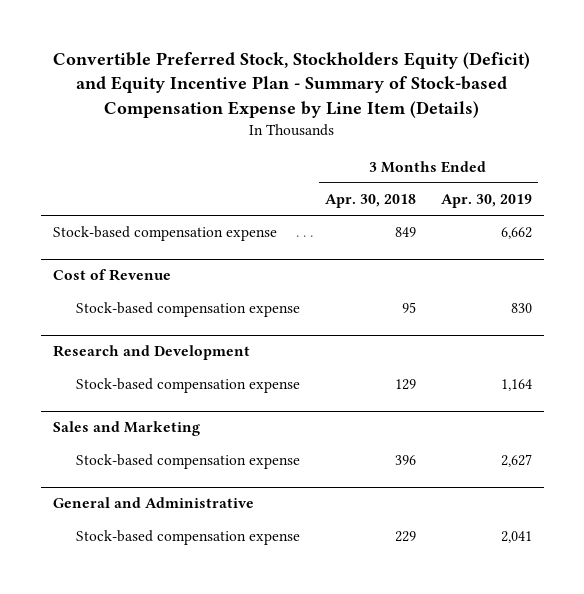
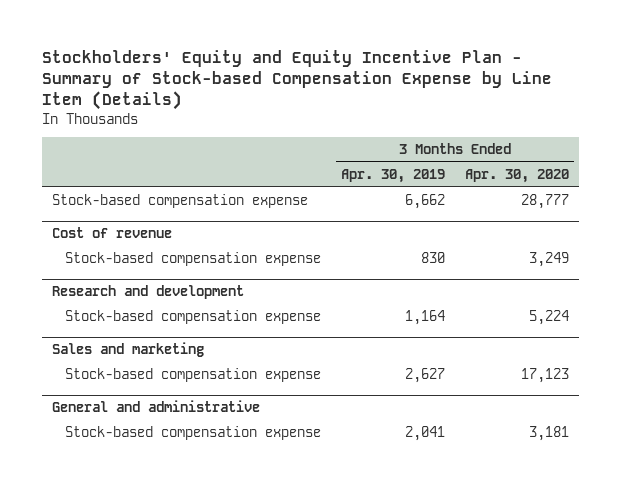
- Convertible Preferred Stock, Stockholders Equity (Deficit) and Equity Incentive Plan - Summary of Stock-based Compensation Expense by Line Item (Details)
+ Stockholders' Equity and Equity Incentive Plan - Summary of Stock-based Compensation Expense by Line Item (Details)
- | 3 Months Ended Apr. 30, 2018 | 3 Months Ended Apr. 30, 2019
+ | 3 Months Ended Apr. 30, 2019 | 3 Months Ended Apr. 30, 2020
- Cost of Revenue
+ Cost of revenue
- Research and Development
+ Research and development
- Sales and Marketing
+ Sales and marketing
- General and Administrative
+ General and administrative

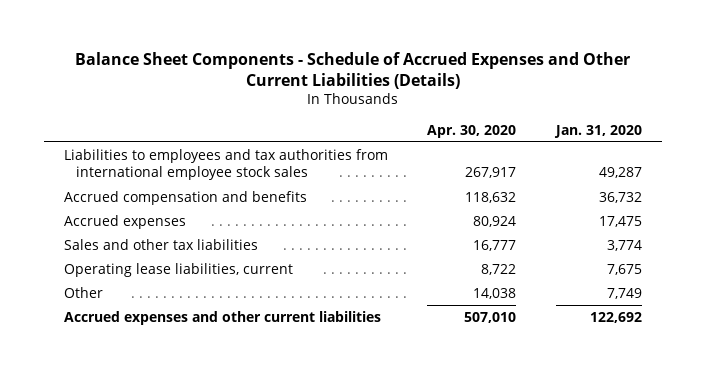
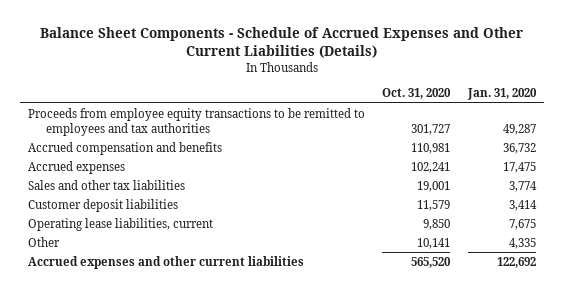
- | Apr. 30, 2020 | Jan. 31, 2020
+ | Oct. 31, 2020 | Jan. 31, 2020
- Liabilities to employees and tax authorities from international employee stock sales | 267,917 | 49,287
+ Proceeds from employee equity transactions to be remitted to employees and tax authorities | 301,727 | 49,287
+ Customer deposit liabilities | 11,579 | 3,414
- Other | 14,038 | 7,749
+ Other | 10,141 | 4,335

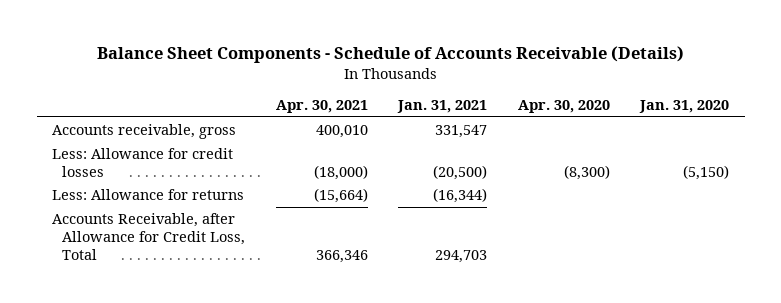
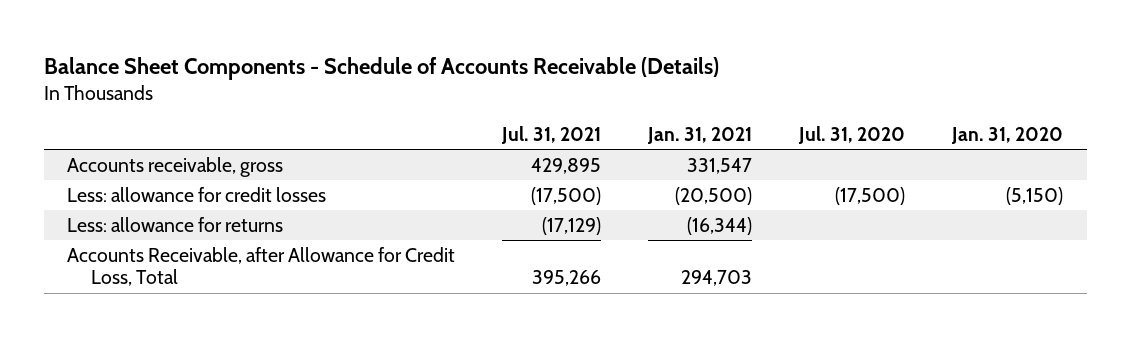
- | Apr. 30, 2021 | Jan. 31, 2021 | Apr. 30, 2020 | Jan. 31, 2020
+ | Jul. 31, 2021 | Jan. 31, 2021 | Jul. 31, 2020 | Jan. 31, 2020
- Less: Allowance for credit losses | (18,000) | (20,500) | (8,300) | (5,150)
- Less: Allowance for returns | (15,664) | (16,344) | |
+ Less: allowance for credit losses | (17,500) | (20,500) | (17,500) | (5,150)
+ Less: allowance for returns | (17,129) | (16,344) | |

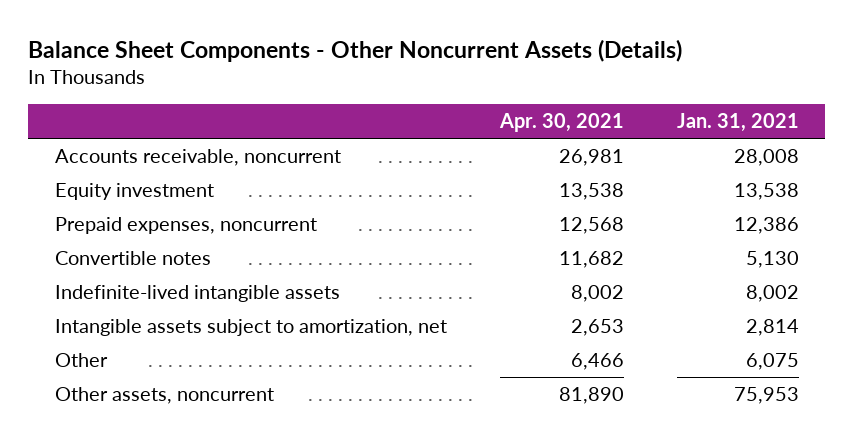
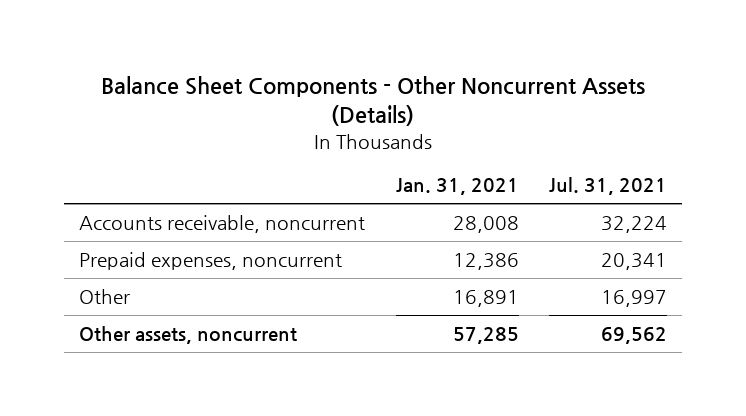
- | Apr. 30, 2021 | Jan. 31, 2021
+ | Jan. 31, 2021 | Jul. 31, 2021
- Equity investment | 13,538 | 13,538
- Convertible notes | 11,682 | 5,130
- Indefinite-lived intangible assets | 8,002 | 8,002
- Intangible assets subject to amortization, net | 2,653 | 2,814
- Other | 6,466 | 6,075
- Other assets, noncurrent | 81,890 | 75,953
+ Other | 16,891 | 16,997
+ Other assets, noncurrent | 57,285 | 69,562

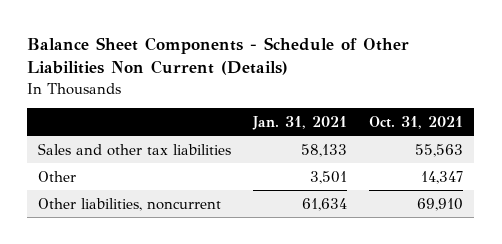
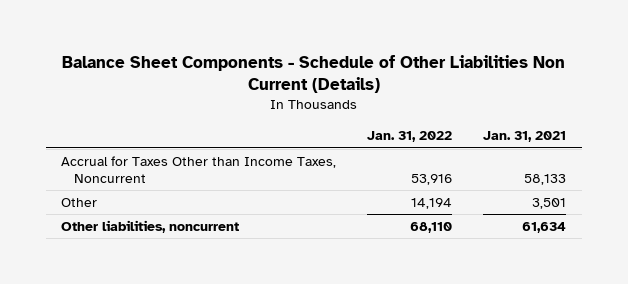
- | Jan. 31, 2021 | Oct. 31, 2021
+ | Jan. 31, 2022 | Jan. 31, 2021
- Sales and other tax liabilities | 58,133 | 55,563
+ Accrual for Taxes Other than Income Taxes, Noncurrent | 53,916 | 58,133

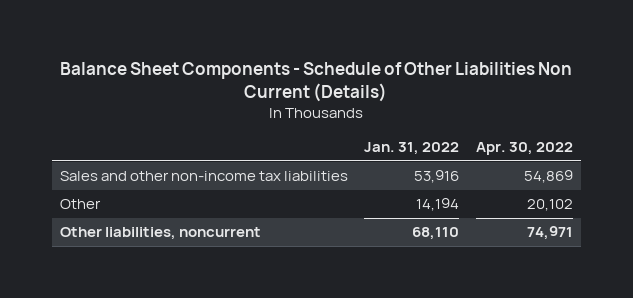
- | Jan. 31, 2022 | Jan. 31, 2021
+ | Jan. 31, 2022 | Apr. 30, 2022
- Accrual for Taxes Other than Income Taxes, Noncurrent | 53,916 | 58,133
+ Sales and other non-income tax liabilities | 53,916 | 54,869

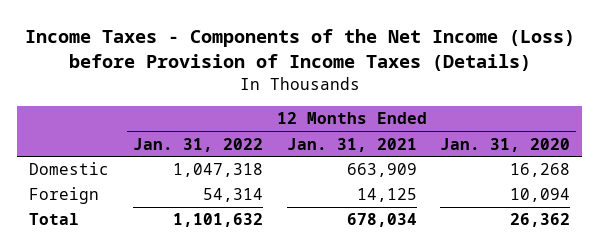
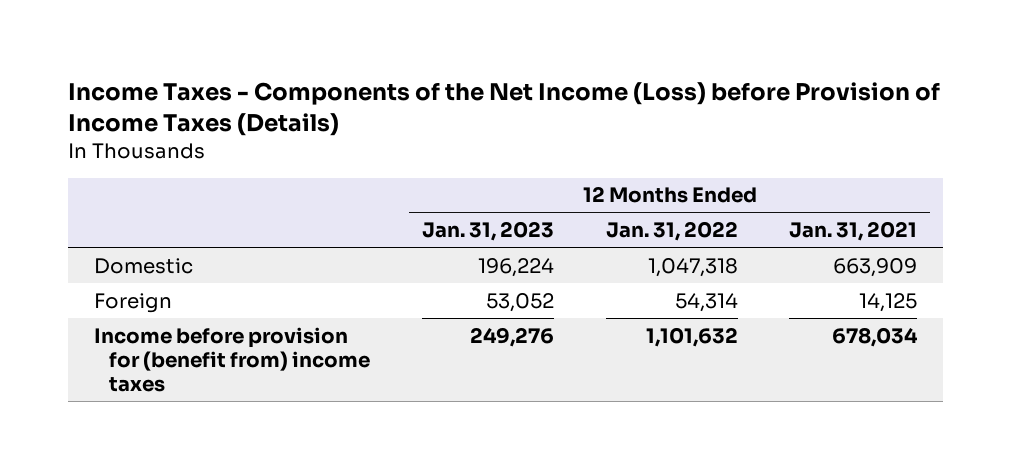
- | 12 Months Ended Jan. 31, 2022 | 12 Months Ended Jan. 31, 2021 | 12 Months Ended Jan. 31, 2020
+ | 12 Months Ended Jan. 31, 2023 | 12 Months Ended Jan. 31, 2022 | 12 Months Ended Jan. 31, 2021
- Total | 1,101,632 | 678,034 | 26,362
+ Income before provision for (benefit from) income taxes | 249,276 | 1,101,632 | 678,034

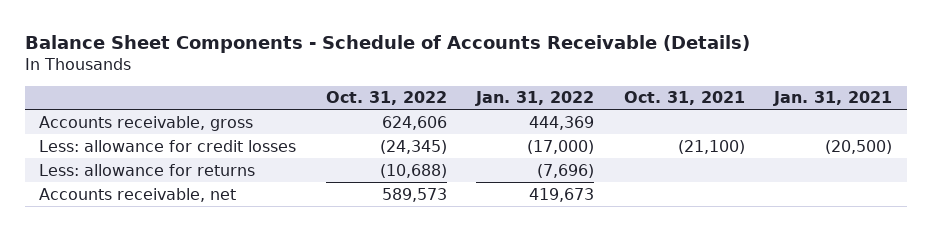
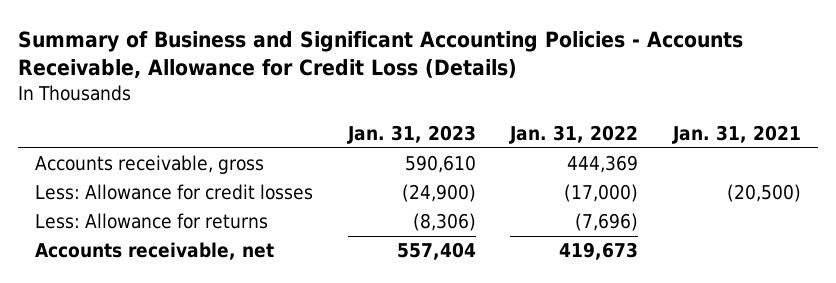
- Balance Sheet Components - Schedule of Accounts Receivable (Details)
+ Summary of Business and Significant Accounting Policies - Accounts Receivable, Allowance for Credit Loss (Details)
- | Oct. 31, 2022 | Jan. 31, 2022 | Oct. 31, 2021 | Jan. 31, 2021
+ | Jan. 31, 2023 | Jan. 31, 2022 | Jan. 31, 2021
- Less: allowance for credit losses | (24,345) | (17,000) | (21,100) | (20,500)
- Less: allowance for returns | (10,688) | (7,696) | |
+ Less: Allowance for credit losses | (24,900) | (17,000) | (20,500)
+ Less: Allowance for returns | (8,306) | (7,696) |

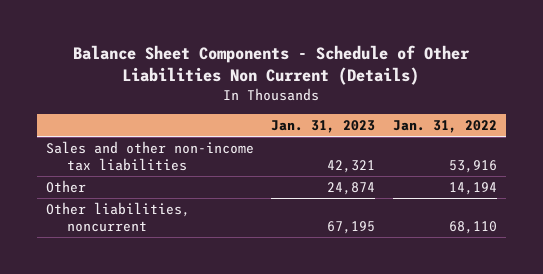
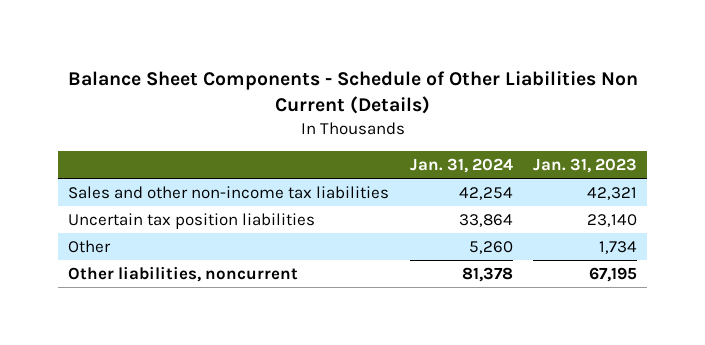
- | Jan. 31, 2023 | Jan. 31, 2022
+ | Jan. 31, 2024 | Jan. 31, 2023
- Other | 24,874 | 14,194
+ Uncertain tax position liabilities | 33,864 | 23,140
+ Other | 5,260 | 1,734

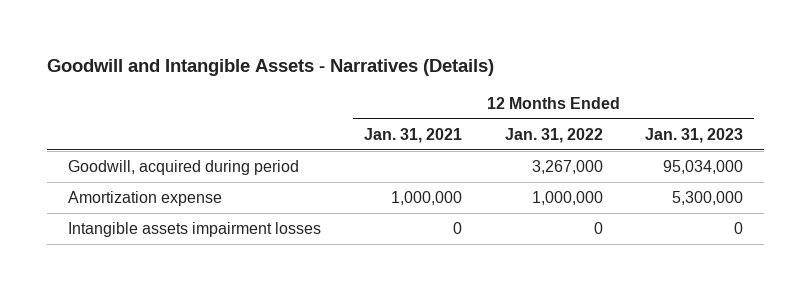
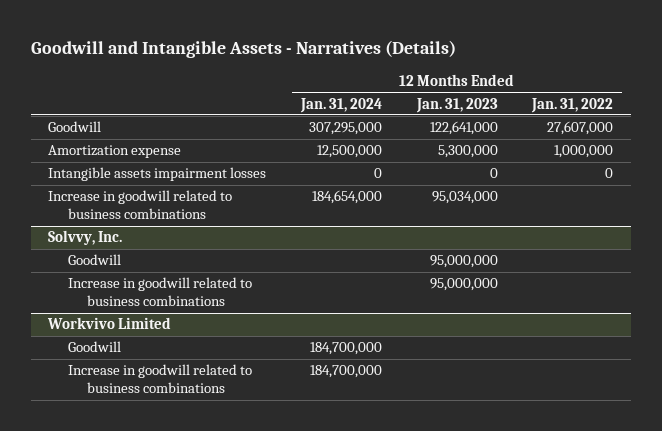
- | 12 Months Ended Jan. 31, 2021 | 12 Months Ended Jan. 31, 2022 | 12 Months Ended Jan. 31, 2023
+ | 12 Months Ended Jan. 31, 2024 | 12 Months Ended Jan. 31, 2023 | 12 Months Ended Jan. 31, 2022
- Goodwill, acquired during period | | 3,267,000 | 95,034,000
+ Goodwill | 307,295,000 | 122,641,000 | 27,607,000
+ Increase in goodwill related to business combinations | 184,654,000 | 95,034,000 |
+ Solvvy, Inc.
+ Goodwill | | 95,000,000 |
+ Increase in goodwill related to business combinations | | 95,000,000 |
+ Workvivo Limited
+ Goodwill | 184,700,000 | |
+ Increase in goodwill related to business combinations | 184,700,000 | |

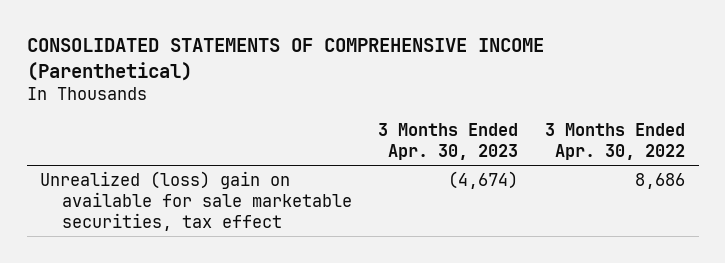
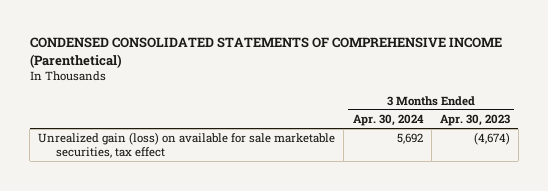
- CONSOLIDATED STATEMENTS OF COMPREHENSIVE INCOME (Parenthetical)
+ CONDENSED CONSOLIDATED STATEMENTS OF COMPREHENSIVE INCOME (Parenthetical)
- | 3 Months Ended Apr. 30, 2023 | 3 Months Ended Apr. 30, 2022
+ | 3 Months Ended Apr. 30, 2024 | 3 Months Ended Apr. 30, 2023
- Unrealized (loss) gain on available for sale marketable securities, tax effect | (4,674) | 8,686
+ Unrealized gain (loss) on available for sale marketable securities, tax effect | 5,692 | (4,674)

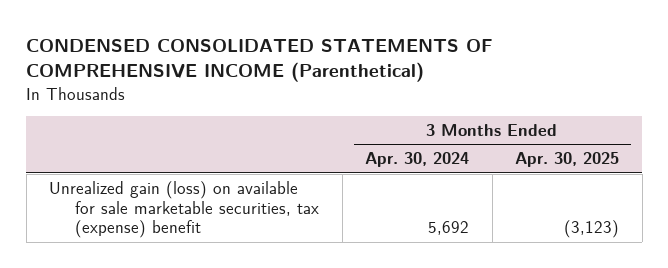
- | 3 Months Ended Apr. 30, 2024 | 3 Months Ended Apr. 30, 2023
+ | 3 Months Ended Apr. 30, 2024 | 3 Months Ended Apr. 30, 2025
- Unrealized gain (loss) on available for sale marketable securities, tax effect | 5,692 | (4,674)
+ Unrealized gain (loss) on available for sale marketable securities, tax (expense) benefit | 5,692 | (3,123)

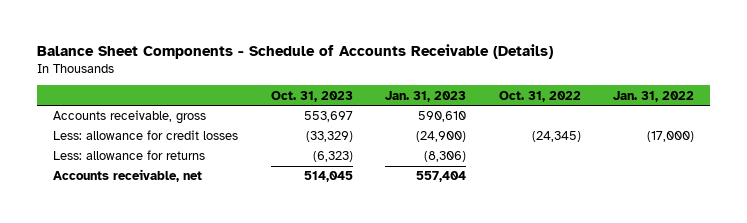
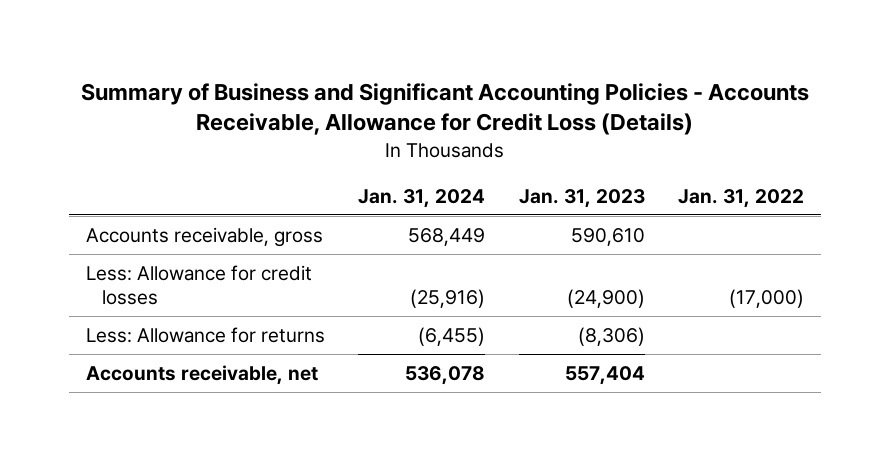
- Balance Sheet Components - Schedule of Accounts Receivable (Details)
+ Summary of Business and Significant Accounting Policies - Accounts Receivable, Allowance for Credit Loss (Details)
- | Oct. 31, 2023 | Jan. 31, 2023 | Oct. 31, 2022 | Jan. 31, 2022
+ | Jan. 31, 2024 | Jan. 31, 2023 | Jan. 31, 2022
- Less: allowance for credit losses | (33,329) | (24,900) | (24,345) | (17,000)
- Less: allowance for returns | (6,323) | (8,306) | |
+ Less: Allowance for credit losses | (25,916) | (24,900) | (17,000)
+ Less: Allowance for returns | (6,455) | (8,306) |

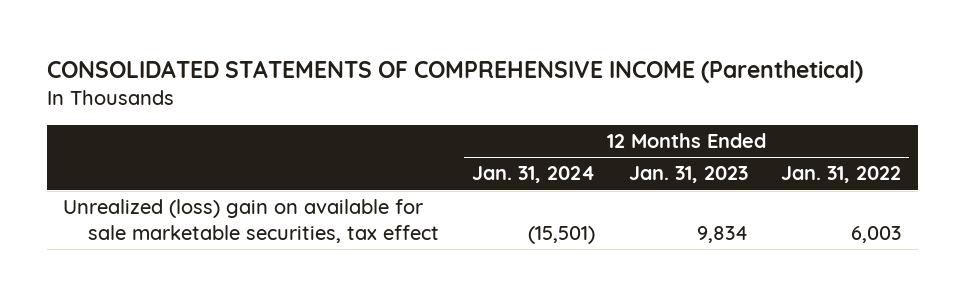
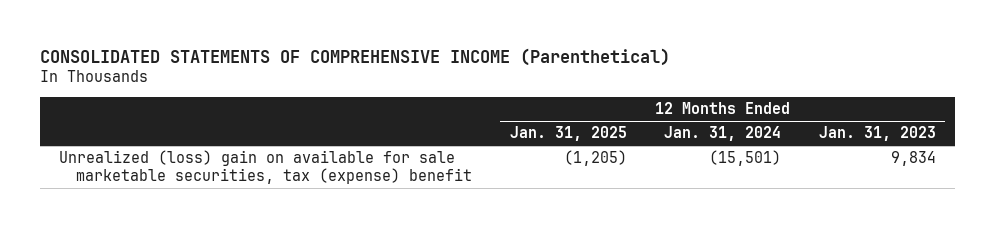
- | 12 Months Ended Jan. 31, 2024 | 12 Months Ended Jan. 31, 2023 | 12 Months Ended Jan. 31, 2022
+ | 12 Months Ended Jan. 31, 2025 | 12 Months Ended Jan. 31, 2024 | 12 Months Ended Jan. 31, 2023
- Unrealized (loss) gain on available for sale marketable securities, tax effect | (15,501) | 9,834 | 6,003
+ Unrealized (loss) gain on available for sale marketable securities, tax (expense) benefit | (1,205) | (15,501) | 9,834

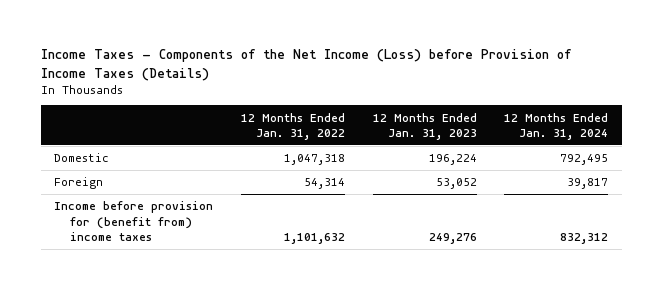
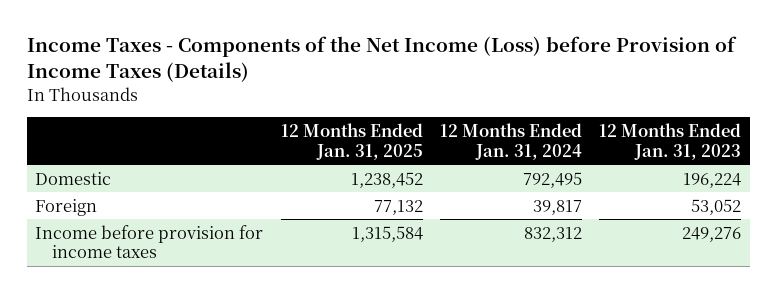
- | 12 Months Ended Jan. 31, 2022 | 12 Months Ended Jan. 31, 2023 | 12 Months Ended Jan. 31, 2024
+ | 12 Months Ended Jan. 31, 2025 | 12 Months Ended Jan. 31, 2024 | 12 Months Ended Jan. 31, 2023
- Income before provision for (benefit from) income taxes | 1,101,632 | 249,276 | 832,312
+ Income before provision for income taxes | 1,315,584 | 832,312 | 249,276

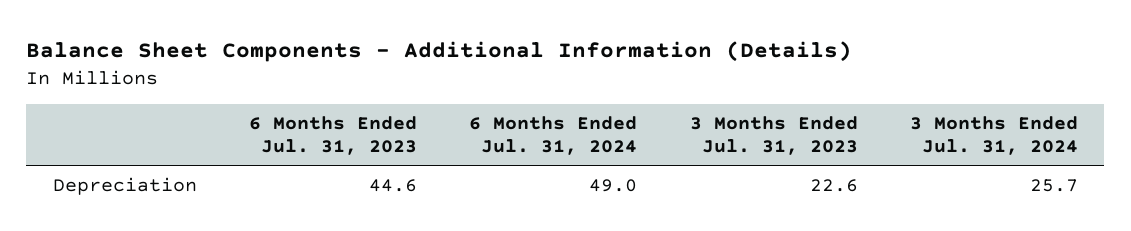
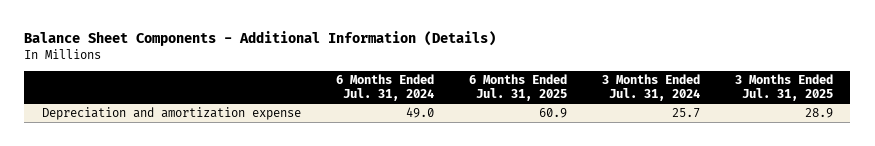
- | 6 Months Ended Jul. 31, 2023 | 6 Months Ended Jul. 31, 2024 | 3 Months Ended Jul. 31, 2023 | 3 Months Ended Jul. 31, 2024
+ | 6 Months Ended Jul. 31, 2024 | 6 Months Ended Jul. 31, 2025 | 3 Months Ended Jul. 31, 2024 | 3 Months Ended Jul. 31, 2025
- Depreciation | 44.6 | 49.0 | 22.6 | 25.7
+ Depreciation and amortization expense | 49.0 | 60.9 | 25.7 | 28.9

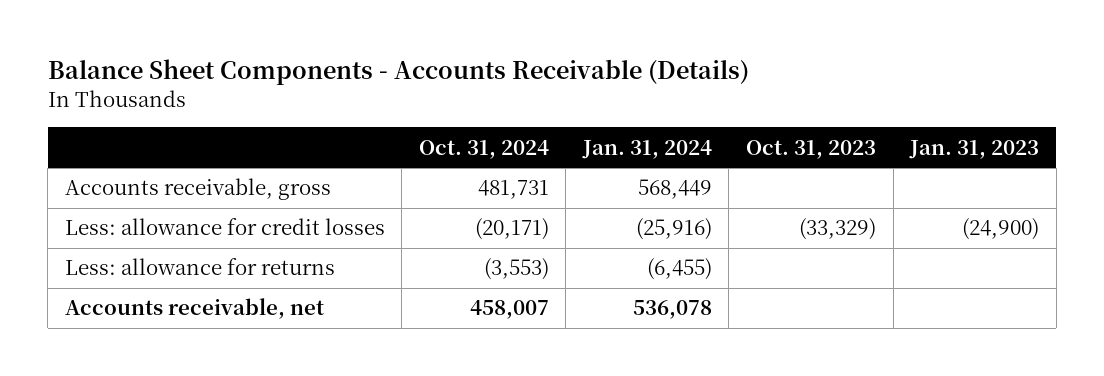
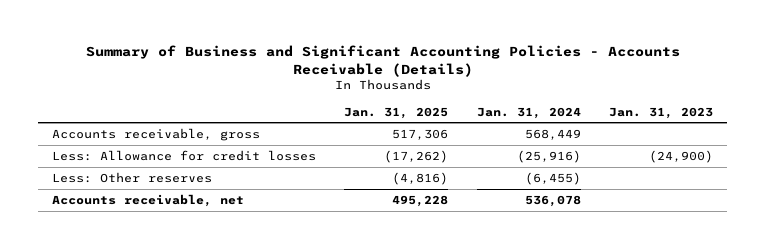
- Balance Sheet Components - Accounts Receivable (Details)
+ Summary of Business and Significant Accounting Policies - Accounts Receivable (Details)
- | Oct. 31, 2024 | Jan. 31, 2024 | Oct. 31, 2023 | Jan. 31, 2023
+ | Jan. 31, 2025 | Jan. 31, 2024 | Jan. 31, 2023
- Less: allowance for credit losses | (20,171) | (25,916) | (33,329) | (24,900)
- Less: allowance for returns | (3,553) | (6,455) | |
+ Less: Allowance for credit losses | (17,262) | (25,916) | (24,900)
+ Less: Other reserves | (4,816) | (6,455) |

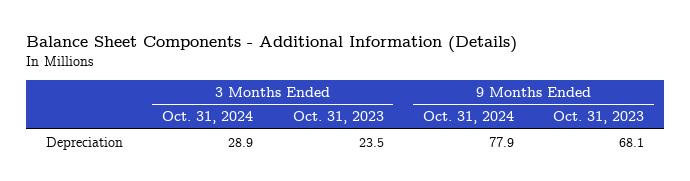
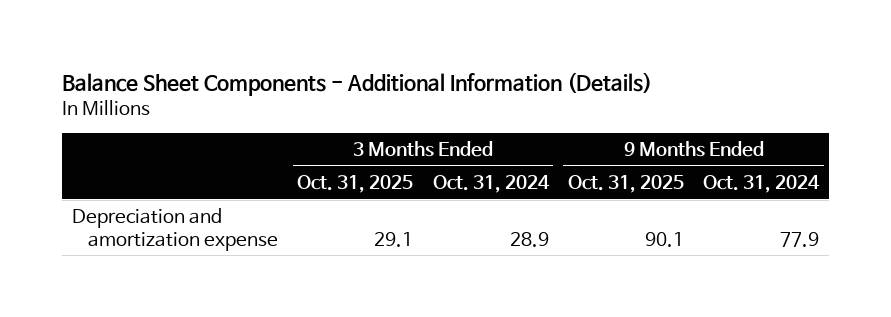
- | 3 Months Ended Oct. 31, 2024 | 3 Months Ended Oct. 31, 2023 | 9 Months Ended Oct. 31, 2024 | 9 Months Ended Oct. 31, 2023
+ | 3 Months Ended Oct. 31, 2025 | 3 Months Ended Oct. 31, 2024 | 9 Months Ended Oct. 31, 2025 | 9 Months Ended Oct. 31, 2024
- Depreciation | 28.9 | 23.5 | 77.9 | 68.1
+ Depreciation and amortization expense | 29.1 | 28.9 | 90.1 | 77.9

